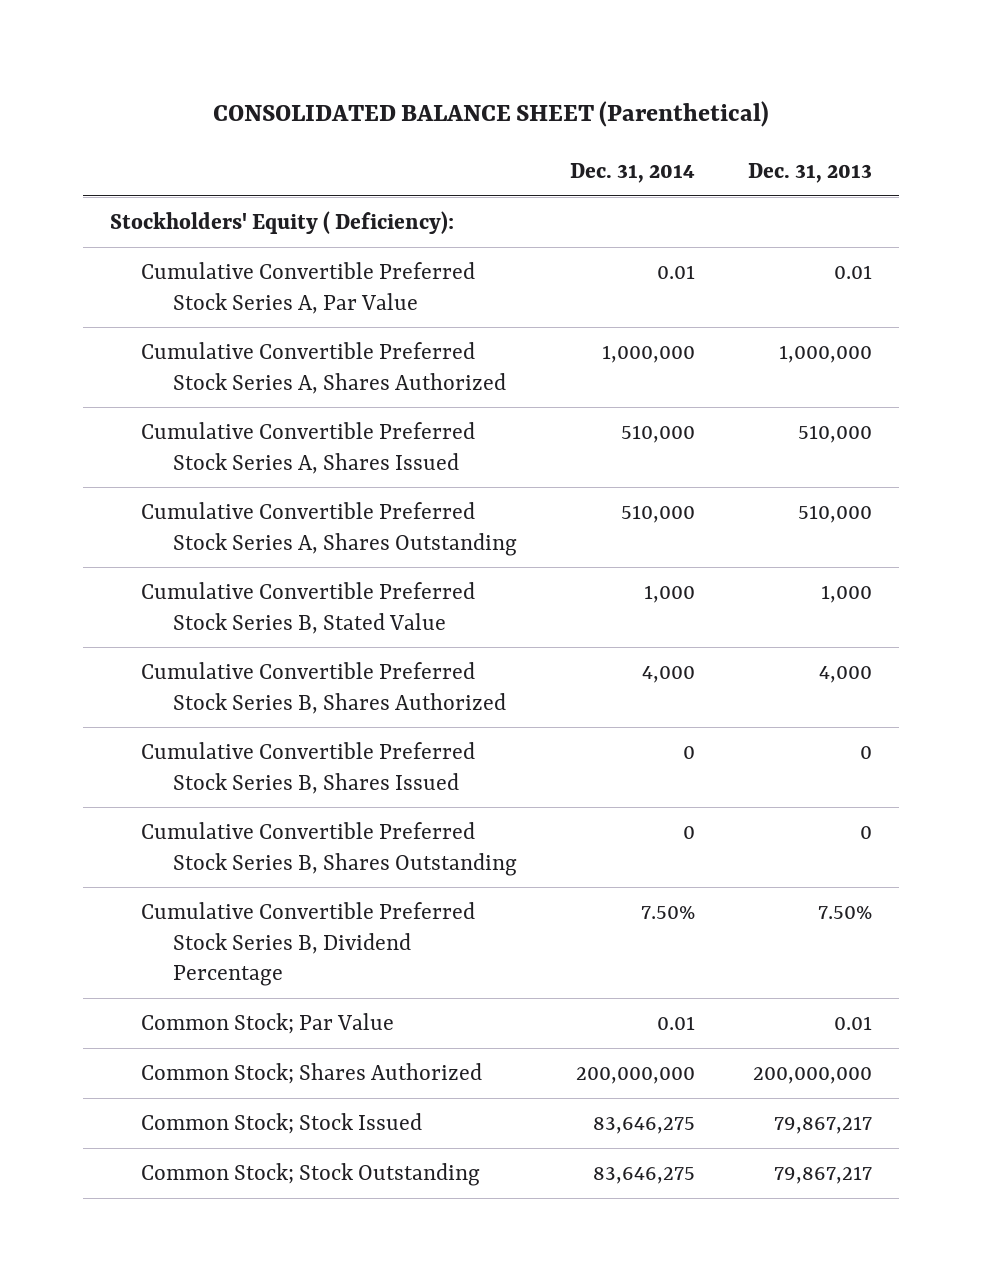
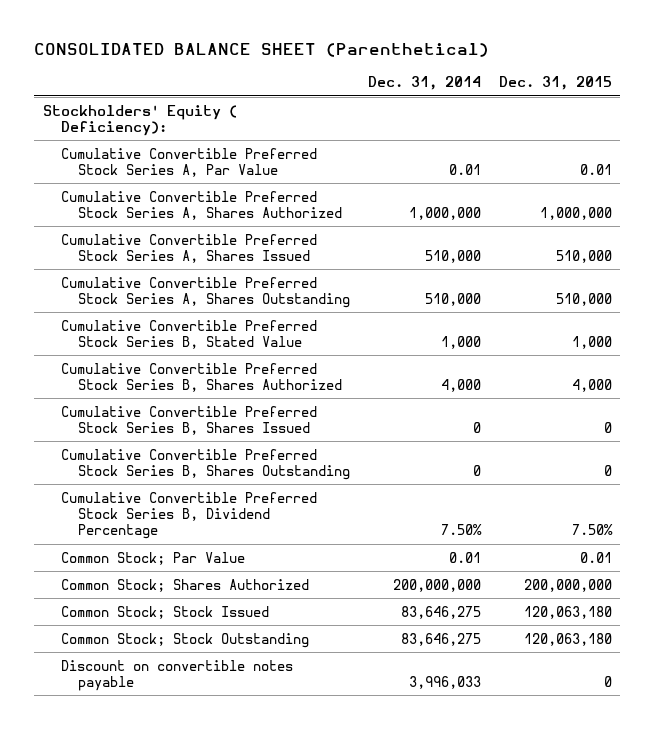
- | Dec. 31, 2014 | Dec. 31, 2013
+ | Dec. 31, 2014 | Dec. 31, 2015
+ Discount on convertible notes payable | 3,996,033 | 0

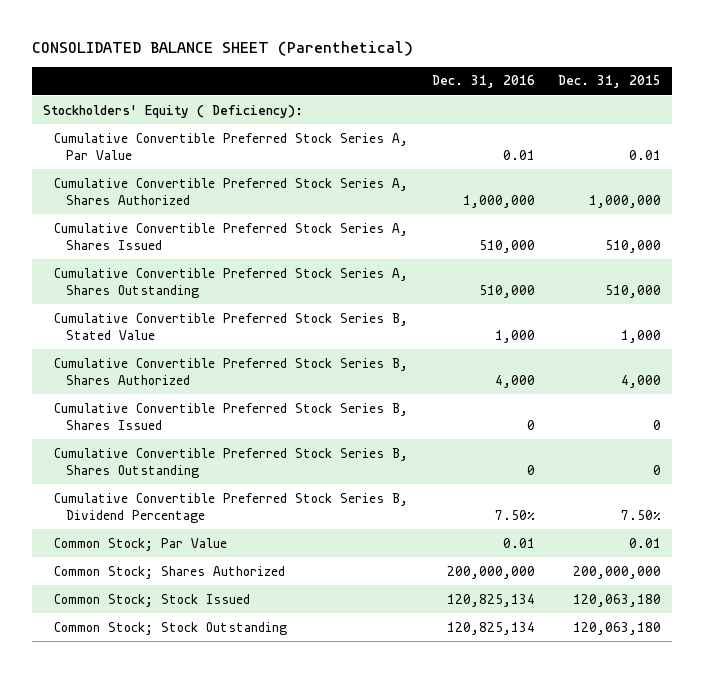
- | Dec. 31, 2014 | Dec. 31, 2015
+ | Dec. 31, 2016 | Dec. 31, 2015
- Discount on convertible notes payable | 3,996,033 | 0

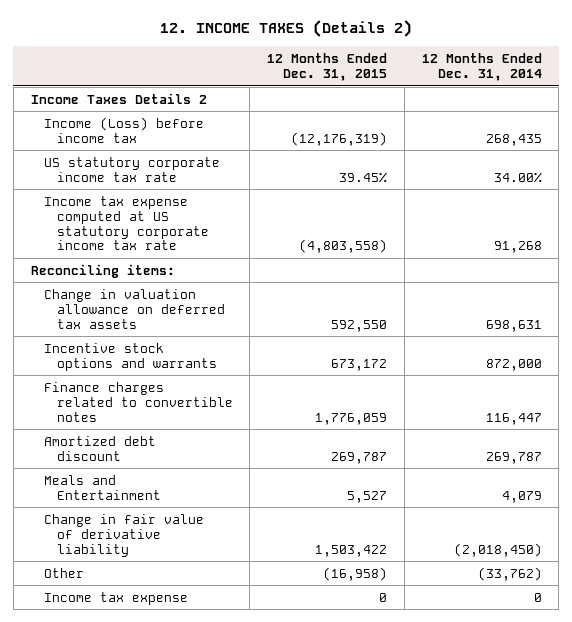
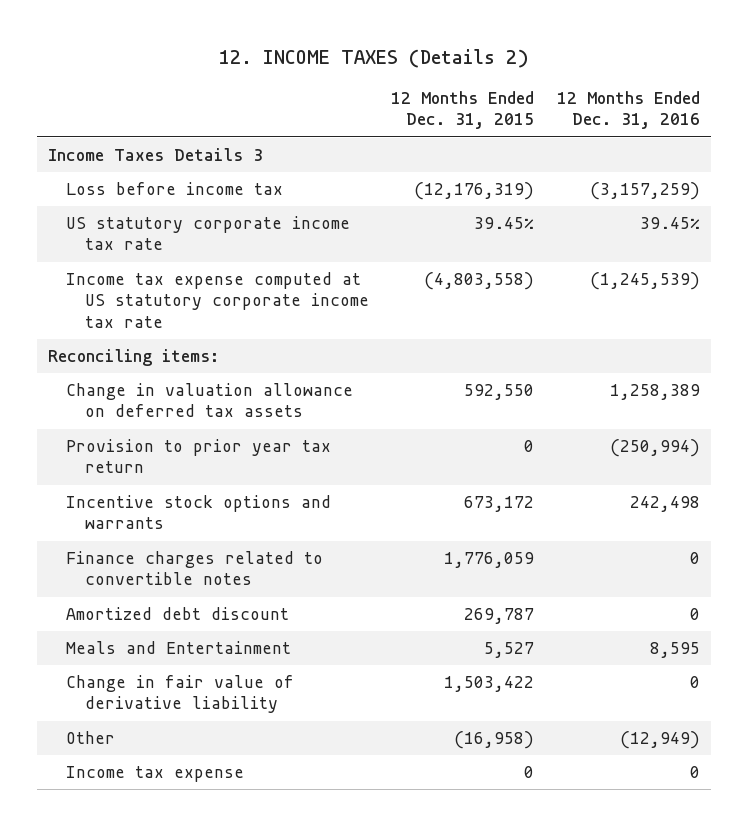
- | 12 Months Ended Dec. 31, 2015 | 12 Months Ended Dec. 31, 2014
+ | 12 Months Ended Dec. 31, 2015 | 12 Months Ended Dec. 31, 2016
- Income Taxes Details 2
- Income (Loss) before income tax | (12,176,319) | 268,435
+ Income Taxes Details 3
+ Loss before income tax | (12,176,319) | (3,157,259)
+ Provision to prior year tax return | 0 | (250,994)

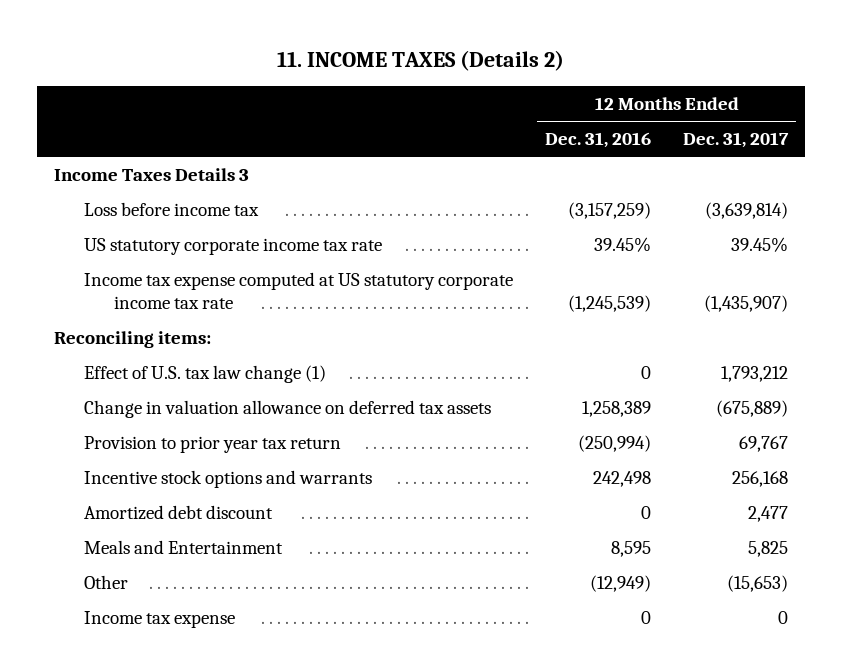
- 12. INCOME TAXES (Details 2)
+ 11. INCOME TAXES (Details 2)
- | 12 Months Ended Dec. 31, 2015 | 12 Months Ended Dec. 31, 2016
+ | 12 Months Ended Dec. 31, 2016 | 12 Months Ended Dec. 31, 2017
+ Effect of U.S. tax law change (1) | 0 | 1,793,212
- Finance charges related to convertible notes | 1,776,059 | 0
- Change in fair value of derivative liability | 1,503,422 | 0

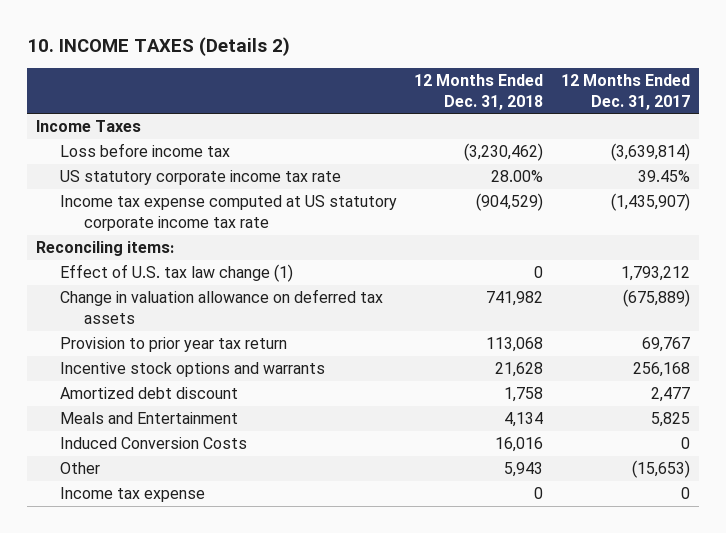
- 11. INCOME TAXES (Details 2)
+ 10. INCOME TAXES (Details 2)
- | 12 Months Ended Dec. 31, 2016 | 12 Months Ended Dec. 31, 2017
+ | 12 Months Ended Dec. 31, 2018 | 12 Months Ended Dec. 31, 2017
- Income Taxes Details 3
+ Income Taxes
+ Induced Conversion Costs | 16,016 | 0

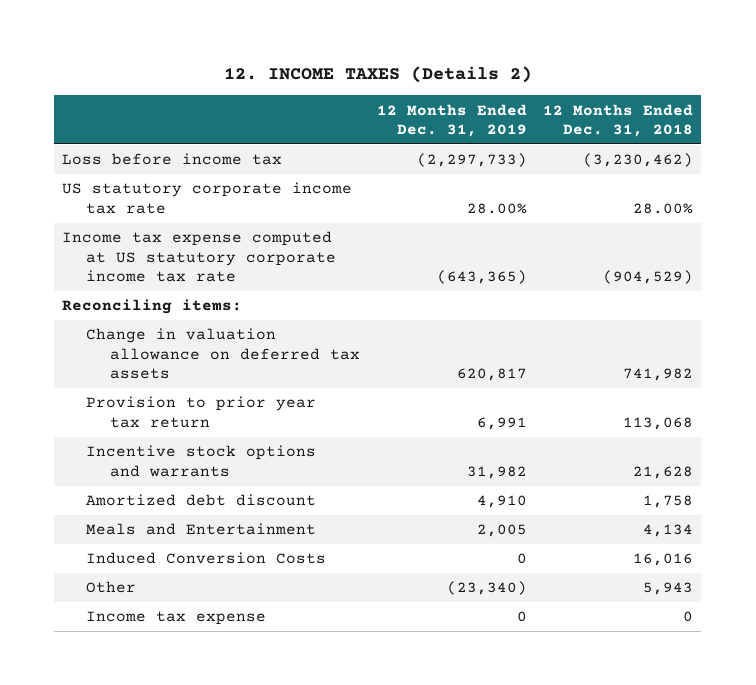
- 10. INCOME TAXES (Details 2)
+ 12. INCOME TAXES (Details 2)
- | 12 Months Ended Dec. 31, 2018 | 12 Months Ended Dec. 31, 2017
+ | 12 Months Ended Dec. 31, 2019 | 12 Months Ended Dec. 31, 2018
- Income Taxes
- Effect of U.S. tax law change (1) | 0 | 1,793,212

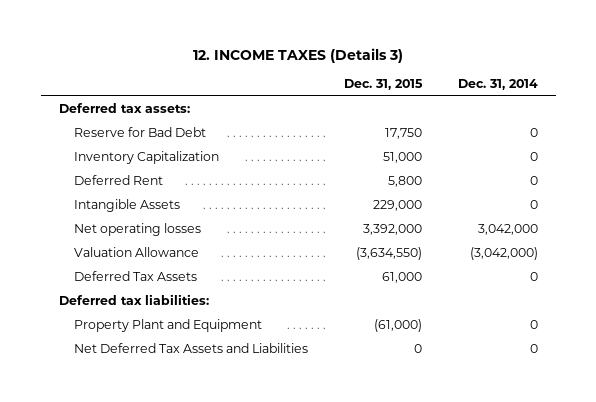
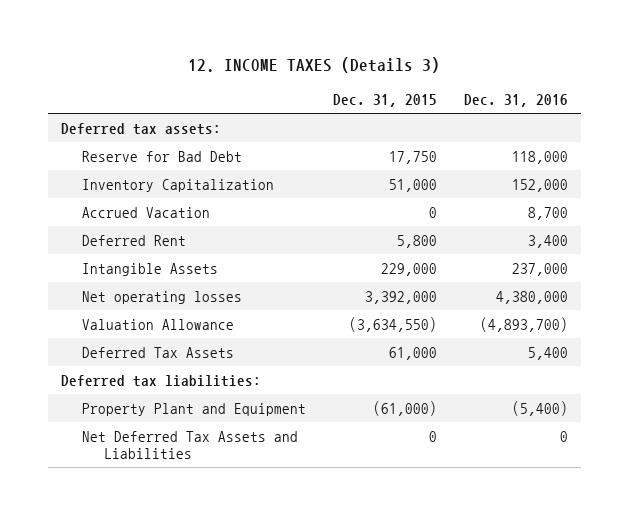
- | Dec. 31, 2015 | Dec. 31, 2014
+ | Dec. 31, 2015 | Dec. 31, 2016
+ Accrued Vacation | 0 | 8,700

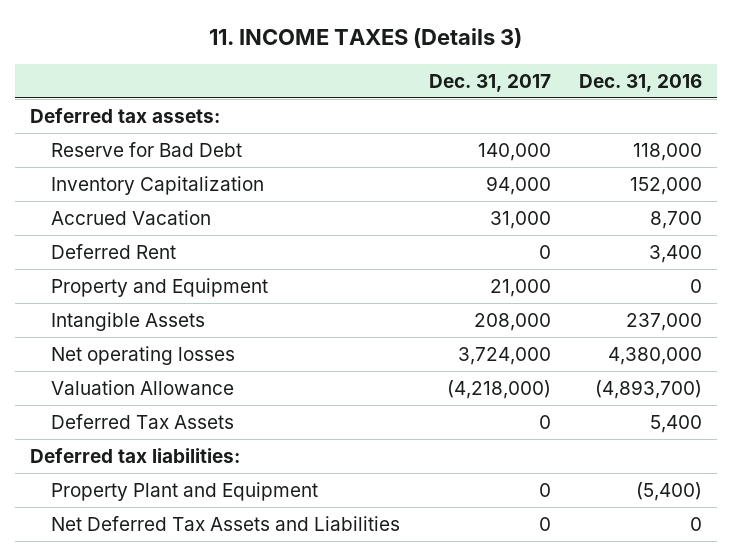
- 12. INCOME TAXES (Details 3)
+ 11. INCOME TAXES (Details 3)
- | Dec. 31, 2015 | Dec. 31, 2016
+ | Dec. 31, 2017 | Dec. 31, 2016
+ Property and Equipment | 21,000 | 0

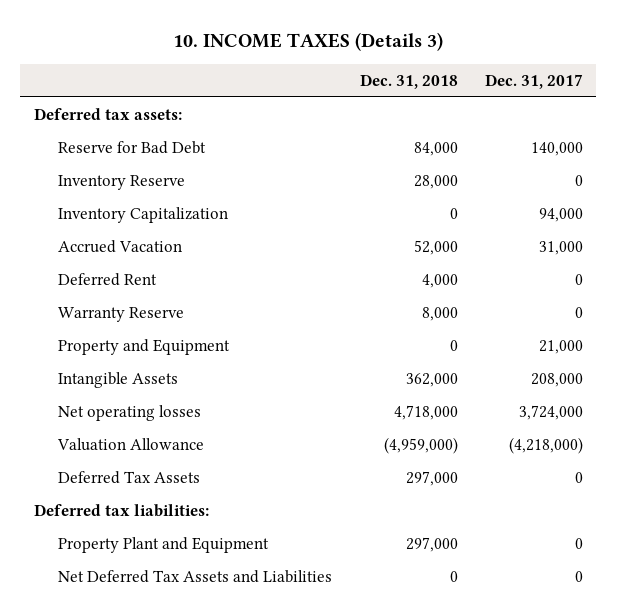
- 11. INCOME TAXES (Details 3)
+ 10. INCOME TAXES (Details 3)
- | Dec. 31, 2017 | Dec. 31, 2016
+ | Dec. 31, 2018 | Dec. 31, 2017
+ Inventory Reserve | 28,000 | 0
+ Warranty Reserve | 8,000 | 0

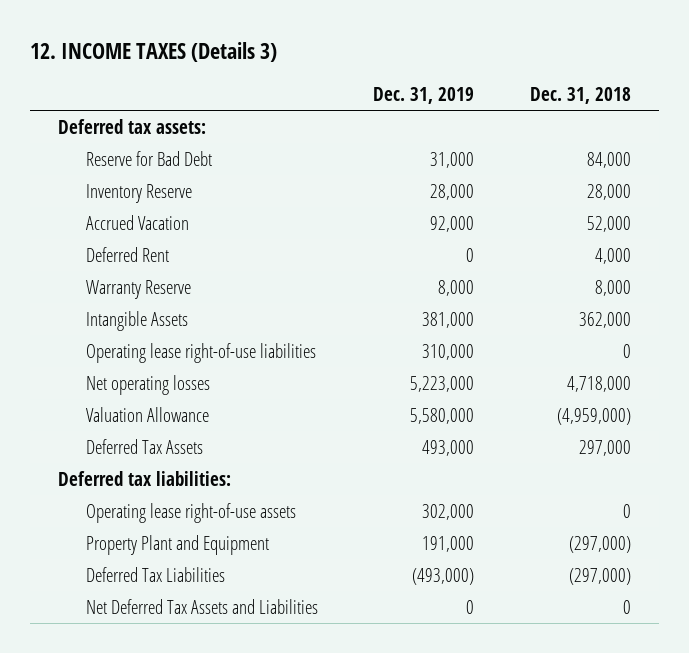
- 10. INCOME TAXES (Details 3)
+ 12. INCOME TAXES (Details 3)
- | Dec. 31, 2018 | Dec. 31, 2017
+ | Dec. 31, 2019 | Dec. 31, 2018
- Inventory Capitalization | 0 | 94,000
- Property and Equipment | 0 | 21,000
+ Operating lease right-of-use liabilities | 310,000 | 0
- Property Plant and Equipment | 297,000 | 0
+ Operating lease right-of-use assets | 302,000 | 0
+ Property Plant and Equipment | 191,000 | (297,000)
+ Deferred Tax Liabilities | (493,000) | (297,000)

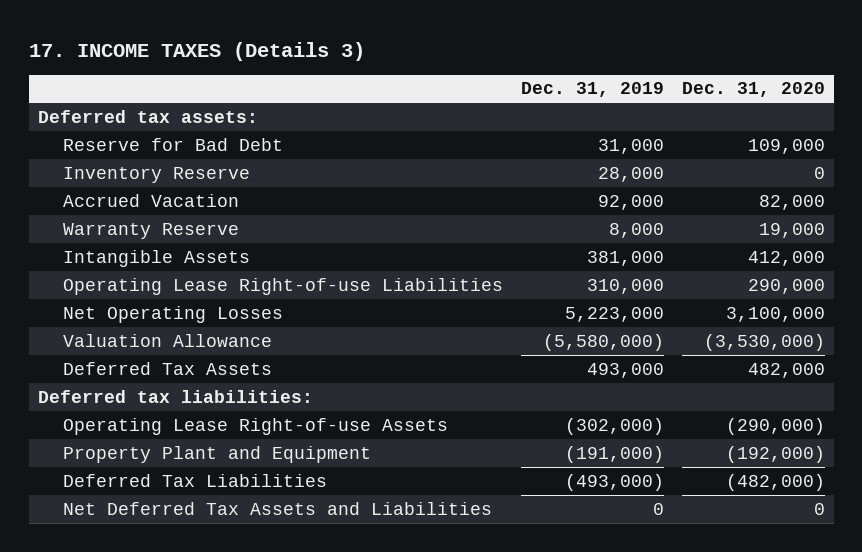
- 12. INCOME TAXES (Details 3)
+ 17. INCOME TAXES (Details 3)
- | Dec. 31, 2019 | Dec. 31, 2018
+ | Dec. 31, 2019 | Dec. 31, 2020
- Deferred Rent | 0 | 4,000
- Operating lease right-of-use liabilities | 310,000 | 0
- Net operating losses | 5,223,000 | 4,718,000
- Valuation Allowance | 5,580,000 | (4,959,000)
+ Operating Lease Right-of-use Liabilities | 310,000 | 290,000
+ Net Operating Losses | 5,223,000 | 3,100,000
+ Valuation Allowance | (5,580,000) | (3,530,000)
- Operating lease right-of-use assets | 302,000 | 0
- Property Plant and Equipment | 191,000 | (297,000)
+ Operating Lease Right-of-use Assets | (302,000) | (290,000)
+ Property Plant and Equipment | (191,000) | (192,000)

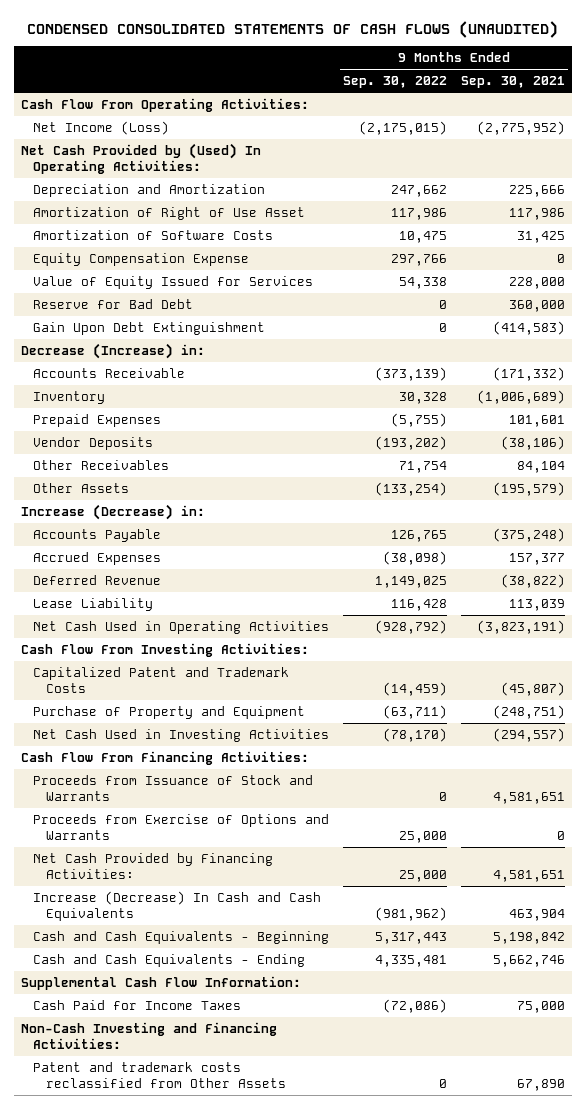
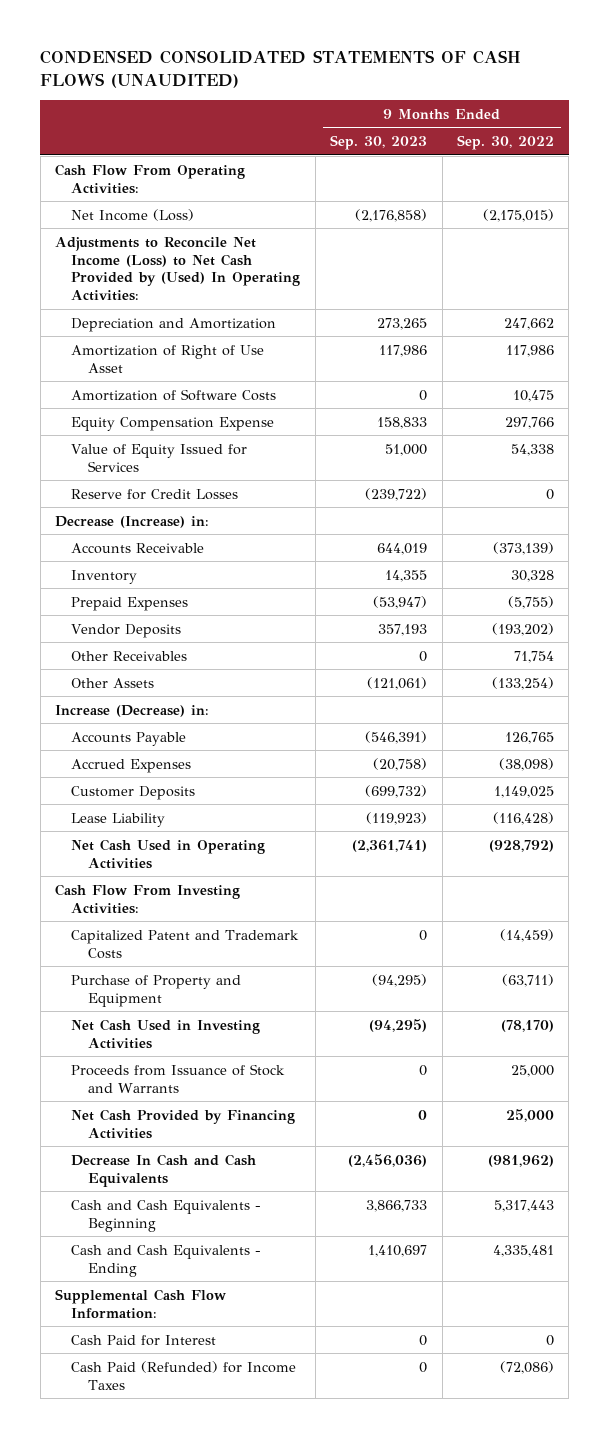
- | 9 Months Ended Sep. 30, 2022 | 9 Months Ended Sep. 30, 2021
+ | 9 Months Ended Sep. 30, 2023 | 9 Months Ended Sep. 30, 2022
- Net Cash Provided by (Used) In Operating Activities:
+ Adjustments to Reconcile Net Income (Loss) to Net Cash Provided by (Used) In Operating Activities:
- Reserve for Bad Debt | 0 | 360,000
- Gain Upon Debt Extinguishment | 0 | (414,583)
+ Reserve for Credit Losses | (239,722) | 0
- Deferred Revenue | 1,149,025 | (38,822)
- Lease Liability | 116,428 | 113,039
+ Customer Deposits | (699,732) | 1,149,025
+ Lease Liability | (119,923) | (116,428)
- Cash Flow From Financing Activities:
- Proceeds from Issuance of Stock and Warrants | 0 | 4,581,651
- Proceeds from Exercise of Options and Warrants | 25,000 | 0
- Net Cash Provided by Financing Activities: | 25,000 | 4,581,651
- Increase (Decrease) In Cash and Cash Equivalents | (981,962) | 463,904
+ Proceeds from Issuance of Stock and Warrants | 0 | 25,000
+ Net Cash Provided by Financing Activities | 0 | 25,000
+ Decrease In Cash and Cash Equivalents | (2,456,036) | (981,962)
- Cash Paid for Income Taxes | (72,086) | 75,000
- Non-Cash Investing and Financing Activities:
- Patent and trademark costs reclassified from Other Assets | 0 | 67,890
+ Cash Paid for Interest | 0 | 0
+ Cash Paid (Refunded) for Income Taxes | 0 | (72,086)

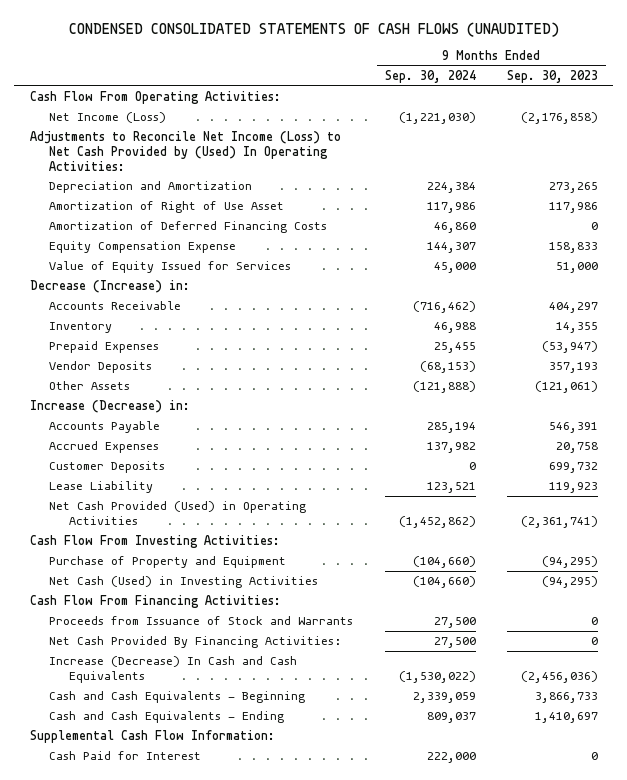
- | 9 Months Ended Sep. 30, 2023 | 9 Months Ended Sep. 30, 2022
+ | 9 Months Ended Sep. 30, 2024 | 9 Months Ended Sep. 30, 2023
- Amortization of Software Costs | 0 | 10,475
+ Amortization of Deferred Financing Costs | 46,860 | 0
- Reserve for Credit Losses | (239,722) | 0
- Accounts Receivable | 644,019 | (373,139)
+ Accounts Receivable | (716,462) | 404,297
- Other Receivables | 0 | 71,754
- Accounts Payable | (546,391) | 126,765
- Accrued Expenses | (20,758) | (38,098)
- Customer Deposits | (699,732) | 1,149,025
- Lease Liability | (119,923) | (116,428)
- Net Cash Used in Operating Activities | (2,361,741) | (928,792)
+ Accounts Payable | 285,194 | 546,391
+ Accrued Expenses | 137,982 | 20,758
+ Customer Deposits | 0 | 699,732
+ Lease Liability | 123,521 | 119,923
+ Net Cash Provided (Used) in Operating Activities | (1,452,862) | (2,361,741)
- Capitalized Patent and Trademark Costs | 0 | (14,459)
- Net Cash Used in Investing Activities | (94,295) | (78,170)
+ Net Cash (Used) in Investing Activities | (104,660) | (94,295)
+ Cash Flow From Financing Activities:
- Net Cash Provided by Financing Activities | 0 | 25,000
- Decrease In Cash and Cash Equivalents | (2,456,036) | (981,962)
+ Net Cash Provided By Financing Activities: | 27,500 | 0
+ Increase (Decrease) In Cash and Cash Equivalents | (1,530,022) | (2,456,036)
- Cash Paid (Refunded) for Income Taxes | 0 | (72,086)

